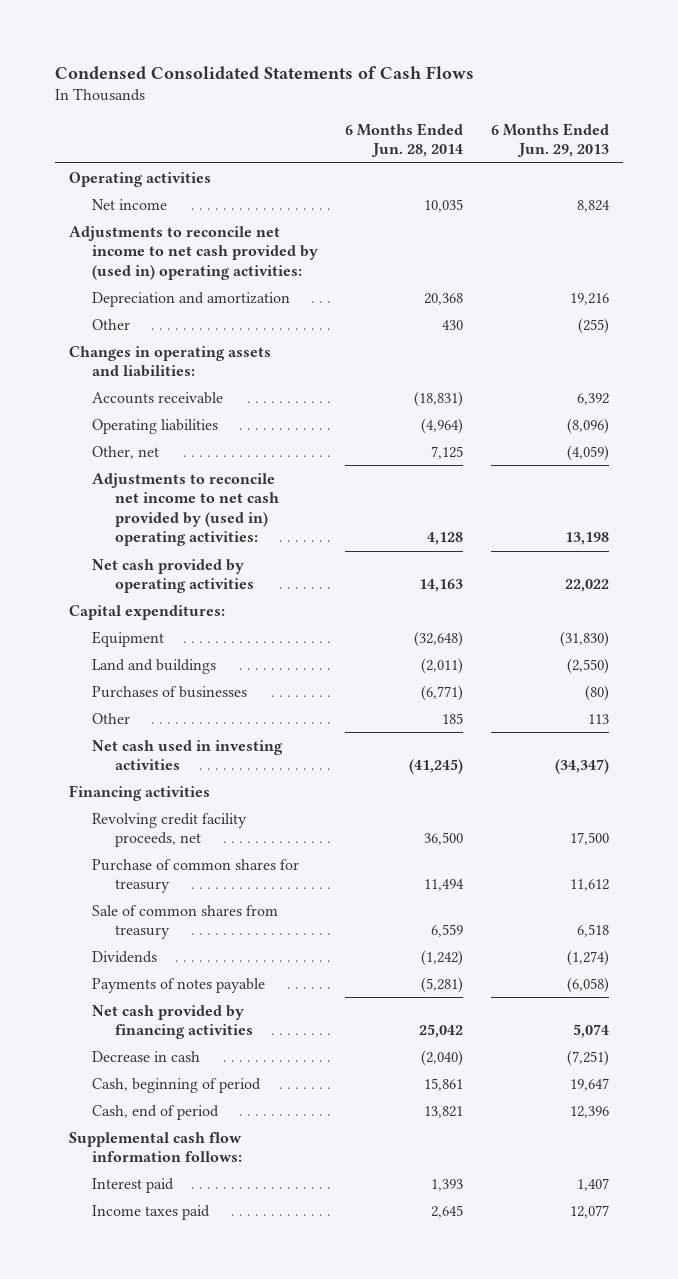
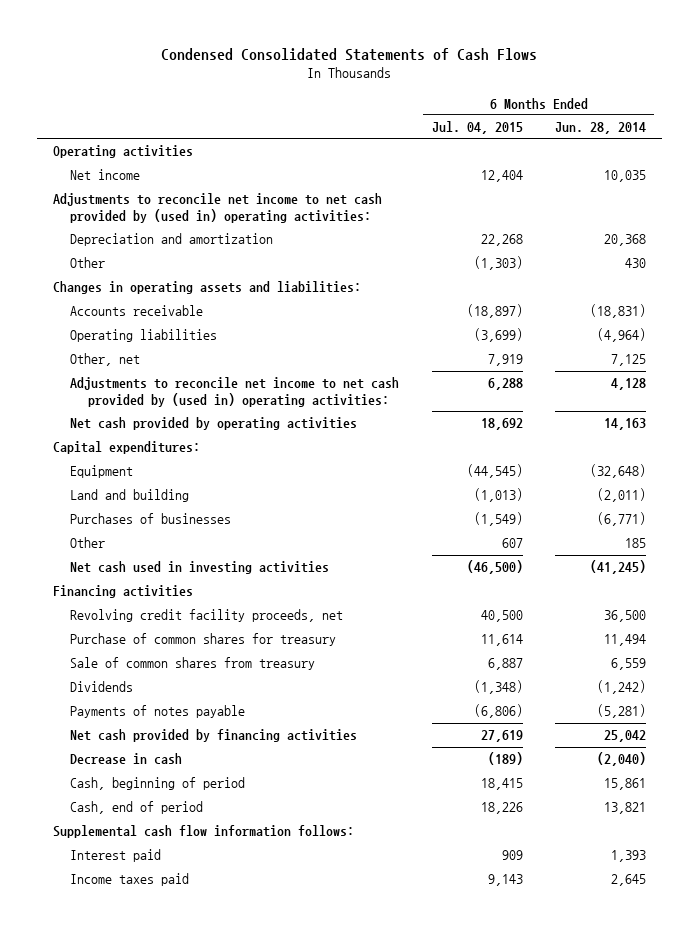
- | 6 Months Ended Jun. 28, 2014 | 6 Months Ended Jun. 29, 2013
+ | 6 Months Ended Jul. 04, 2015 | 6 Months Ended Jun. 28, 2014
- Land and buildings | (2,011) | (2,550)
+ Land and building | (1,013) | (2,011)

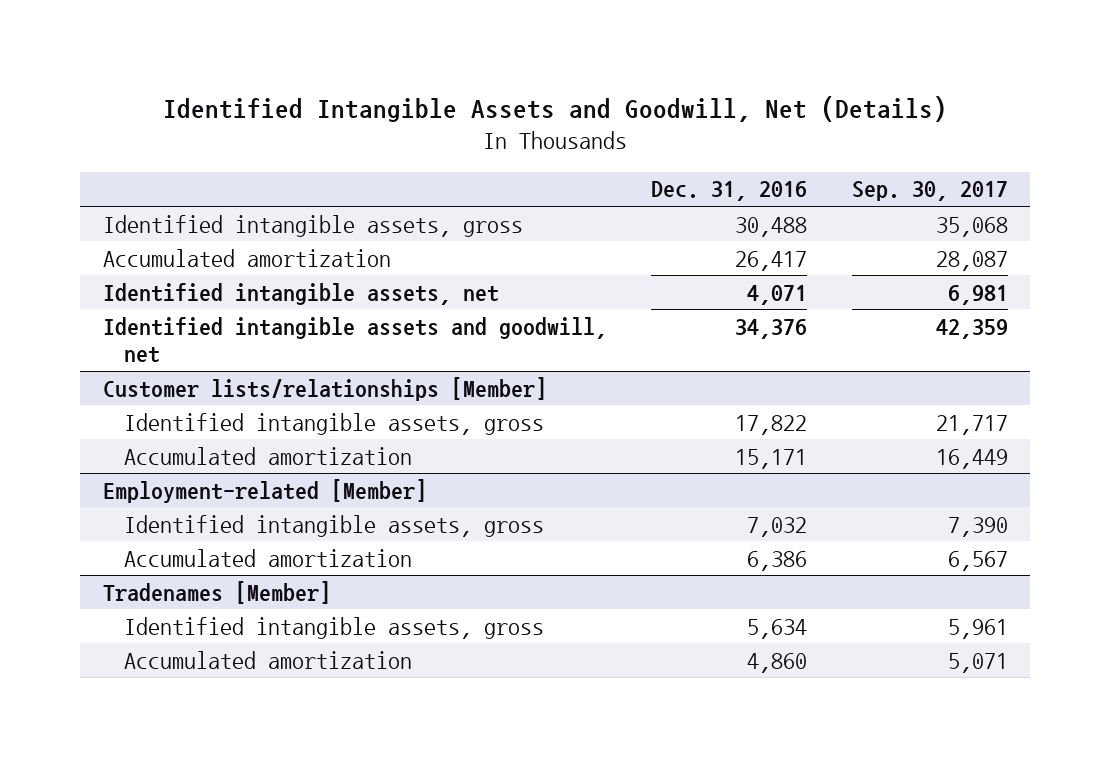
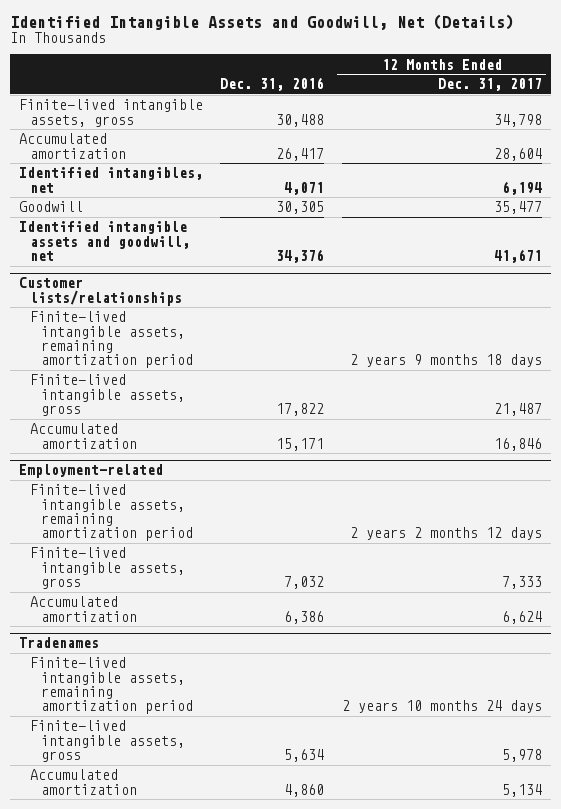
- | Dec. 31, 2016 | Sep. 30, 2017
+ | Dec. 31, 2016 | 12 Months Ended Dec. 31, 2017
- Identified intangible assets, gross | 30,488 | 35,068
+ Finite-lived intangible assets, gross | 30,488 | 34,798
- Identified intangible assets, net | 4,071 | 6,981
+ Identified intangibles, net | 4,071 | 6,194
+ Goodwill | 30,305 | 35,477
- Customer lists/relationships [Member]
- Identified intangible assets, gross | 17,822 | 21,717
+ Customer lists/relationships
+ Finite-lived intangible assets, remaining amortization period | | 2 years 9 months 18 days
+ Finite-lived intangible assets, gross | 17,822 | 21,487
- Employment-related [Member]
- Identified intangible assets, gross | 7,032 | 7,390
+ Employment-related
+ Finite-lived intangible assets, remaining amortization period | | 2 years 2 months 12 days
+ Finite-lived intangible assets, gross | 7,032 | 7,333
- Tradenames [Member]
- Identified intangible assets, gross | 5,634 | 5,961
+ Tradenames
+ Finite-lived intangible assets, remaining amortization period | | 2 years 10 months 24 days
+ Finite-lived intangible assets, gross | 5,634 | 5,978

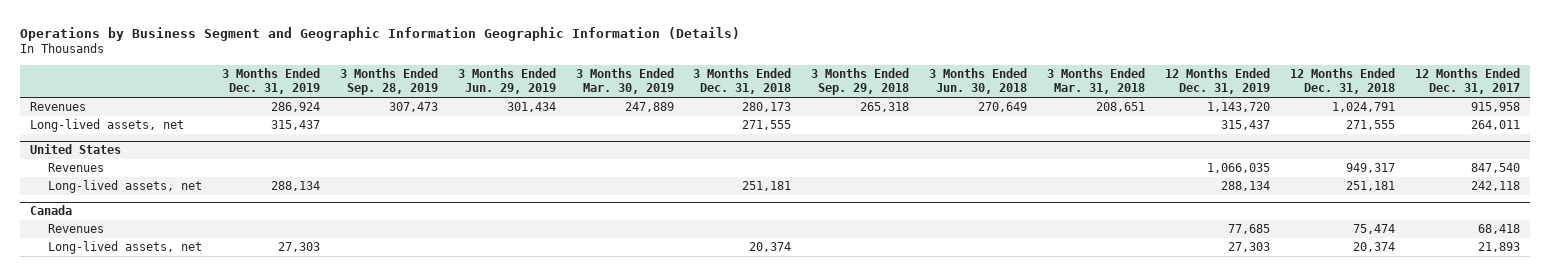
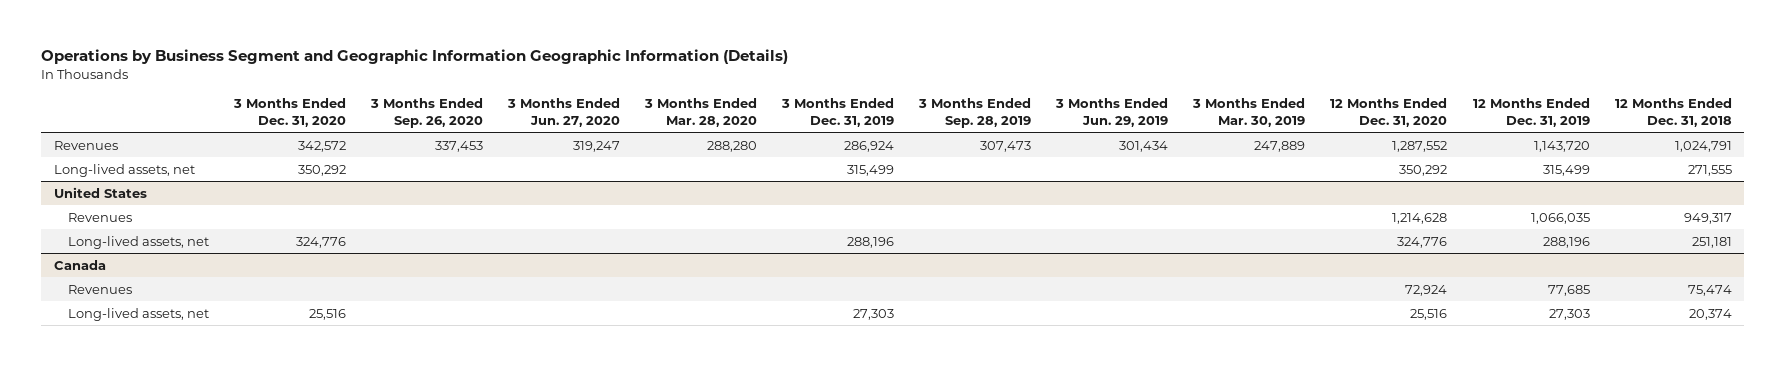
- | 3 Months Ended Dec. 31, 2019 | 3 Months Ended Sep. 28, 2019 | 3 Months Ended Jun. 29, 2019 | 3 Months Ended Mar. 30, 2019 | 3 Months Ended Dec. 31, 2018 | 3 Months Ended Sep. 29, 2018 | 3 Months Ended Jun. 30, 2018 | 3 Months Ended Mar. 31, 2018 | 12 Months Ended Dec. 31, 2019 | 12 Months Ended Dec. 31, 2018 | 12 Months Ended Dec. 31, 2017
+ | 3 Months Ended Dec. 31, 2020 | 3 Months Ended Sep. 26, 2020 | 3 Months Ended Jun. 27, 2020 | 3 Months Ended Mar. 28, 2020 | 3 Months Ended Dec. 31, 2019 | 3 Months Ended Sep. 28, 2019 | 3 Months Ended Jun. 29, 2019 | 3 Months Ended Mar. 30, 2019 | 12 Months Ended Dec. 31, 2020 | 12 Months Ended Dec. 31, 2019 | 12 Months Ended Dec. 31, 2018
- Long-lived assets, net | 315,437 | | | | 271,555 | | | | 315,437 | 271,555 | 264,011
+ Long-lived assets, net | 350,292 | | | | 315,499 | | | | 350,292 | 315,499 | 271,555
@ United States
- Long-lived assets, net | 288,134 | | | | 251,181 | | | | 288,134 | 251,181 | 242,118
+ Long-lived assets, net | 324,776 | | | | 288,196 | | | | 324,776 | 288,196 | 251,181

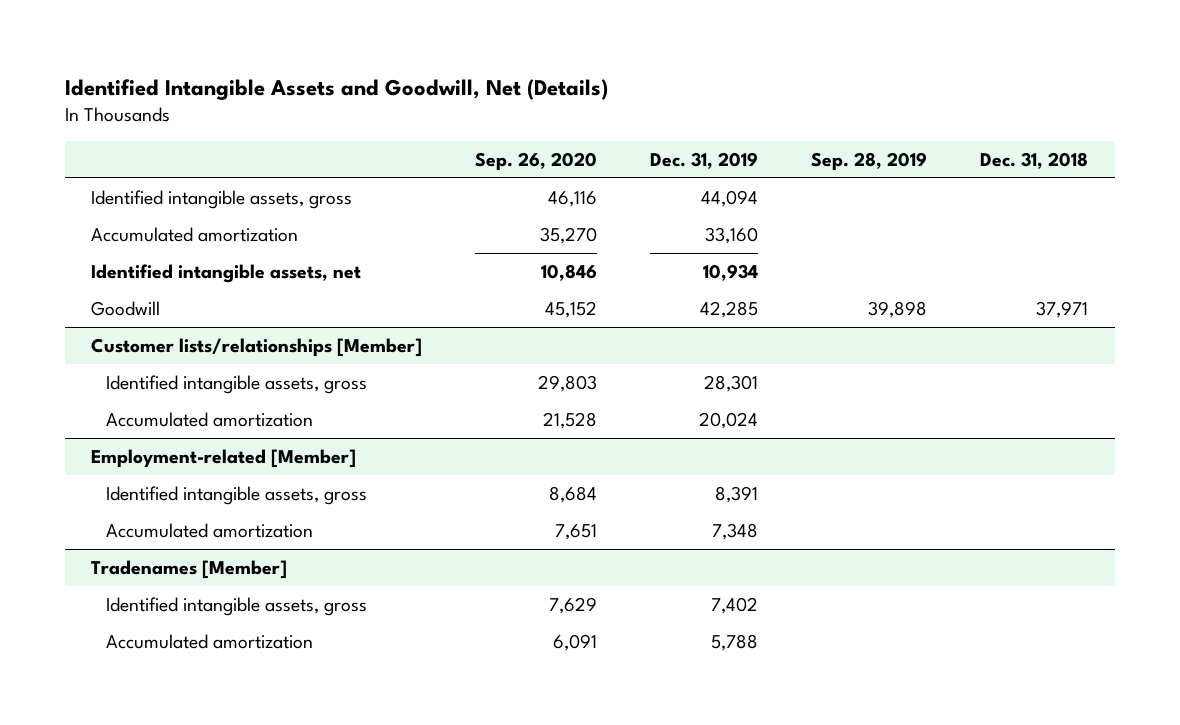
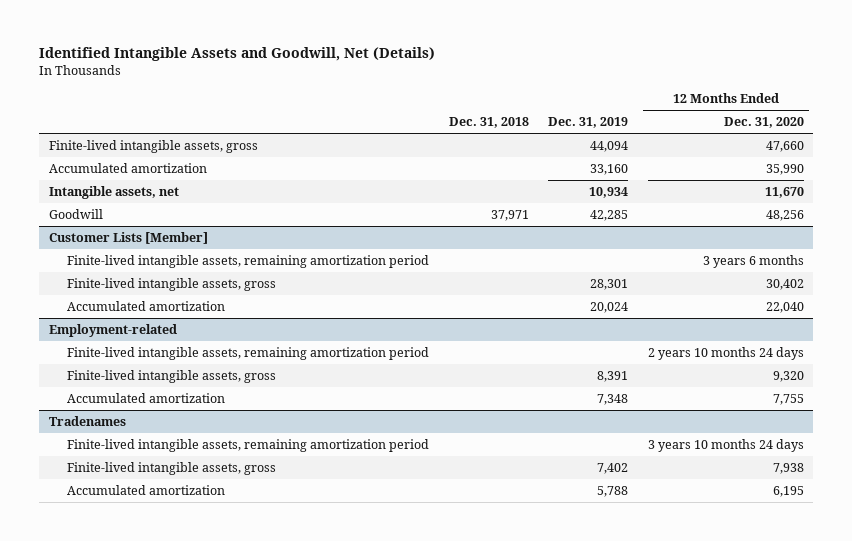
- | Sep. 26, 2020 | Dec. 31, 2019 | Sep. 28, 2019 | Dec. 31, 2018
+ | Dec. 31, 2018 | Dec. 31, 2019 | 12 Months Ended Dec. 31, 2020
- Identified intangible assets, gross | 46,116 | 44,094 | |
+ Finite-lived intangible assets, gross | | 44,094 | 47,660
- Identified intangible assets, net | 10,846 | 10,934 | |
+ Intangible assets, net | | 10,934 | 11,670
- Customer lists/relationships [Member]
- Identified intangible assets, gross | 29,803 | 28,301 | |
+ Customer Lists [Member]
+ Finite-lived intangible assets, remaining amortization period | | | 3 years 6 months
+ Finite-lived intangible assets, gross | | 28,301 | 30,402
- Employment-related [Member]
- Identified intangible assets, gross | 8,684 | 8,391 | |
+ Employment-related
+ Finite-lived intangible assets, remaining amortization period | | | 2 years 10 months 24 days
+ Finite-lived intangible assets, gross | | 8,391 | 9,320
- Tradenames [Member]
- Identified intangible assets, gross | 7,629 | 7,402 | |
+ Tradenames
+ Finite-lived intangible assets, remaining amortization period | | | 3 years 10 months 24 days
+ Finite-lived intangible assets, gross | | 7,402 | 7,938

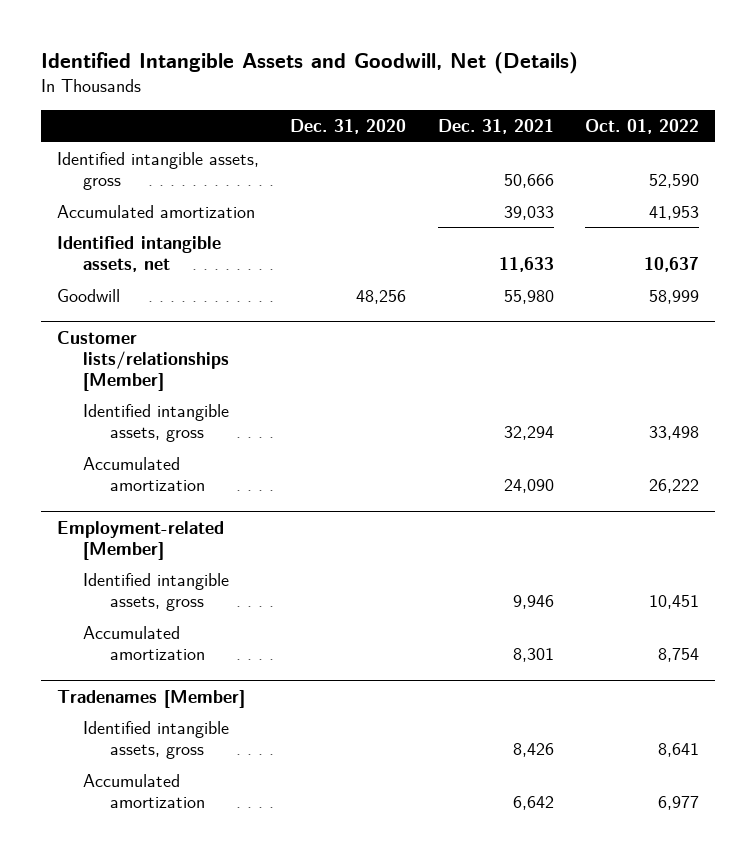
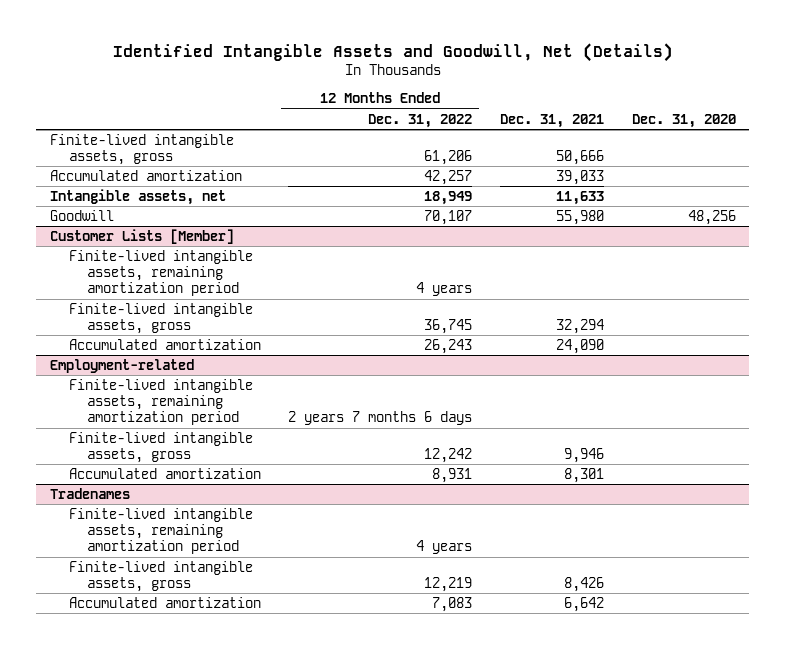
- | Dec. 31, 2020 | Dec. 31, 2021 | Oct. 01, 2022
+ | 12 Months Ended Dec. 31, 2022 | Dec. 31, 2021 | Dec. 31, 2020
- Identified intangible assets, gross | | 50,666 | 52,590
+ Finite-lived intangible assets, gross | 61,206 | 50,666 |
- Identified intangible assets, net | | 11,633 | 10,637
+ Intangible assets, net | 18,949 | 11,633 |
- Customer lists/relationships [Member]
- Identified intangible assets, gross | | 32,294 | 33,498
+ Customer Lists [Member]
+ Finite-lived intangible assets, remaining amortization period | 4 years | |
+ Finite-lived intangible assets, gross | 36,745 | 32,294 |
- Employment-related [Member]
- Identified intangible assets, gross | | 9,946 | 10,451
+ Employment-related
+ Finite-lived intangible assets, remaining amortization period | 2 years 7 months 6 days | |
+ Finite-lived intangible assets, gross | 12,242 | 9,946 |
- Tradenames [Member]
- Identified intangible assets, gross | | 8,426 | 8,641
+ Tradenames
+ Finite-lived intangible assets, remaining amortization period | 4 years | |
+ Finite-lived intangible assets, gross | 12,219 | 8,426 |

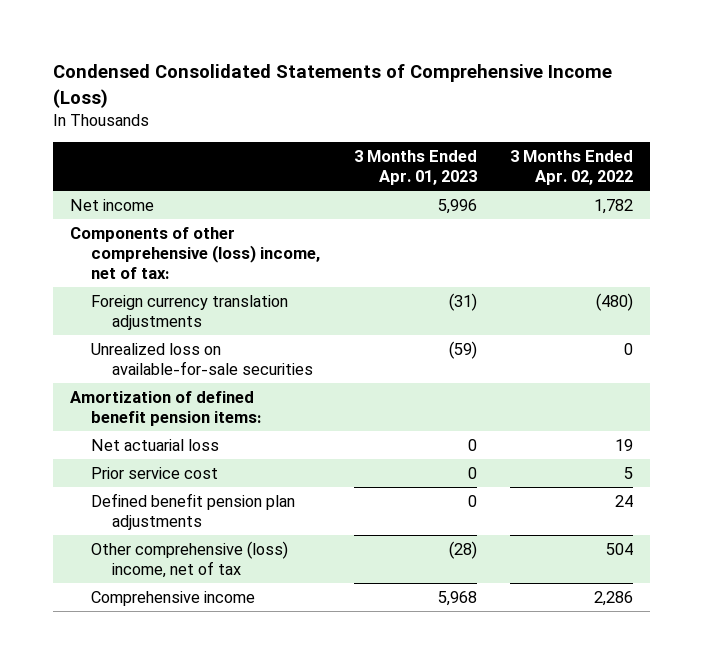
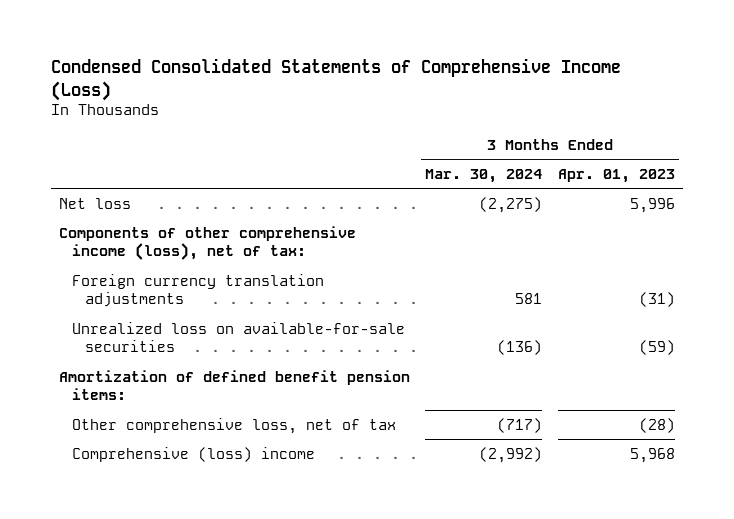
- | 3 Months Ended Apr. 01, 2023 | 3 Months Ended Apr. 02, 2022
+ | 3 Months Ended Mar. 30, 2024 | 3 Months Ended Apr. 01, 2023
- Net income | 5,996 | 1,782
- Components of other comprehensive (loss) income, net of tax:
+ Net loss | (2,275) | 5,996
+ Components of other comprehensive income (loss), net of tax:
- Net actuarial loss | 0 | 19
- Prior service cost | 0 | 5
- Defined benefit pension plan adjustments | 0 | 24
- Other comprehensive (loss) income, net of tax | (28) | 504
- Comprehensive income | 5,968 | 2,286
+ Other comprehensive loss, net of tax | (717) | (28)
+ Comprehensive (loss) income | (2,992) | 5,968

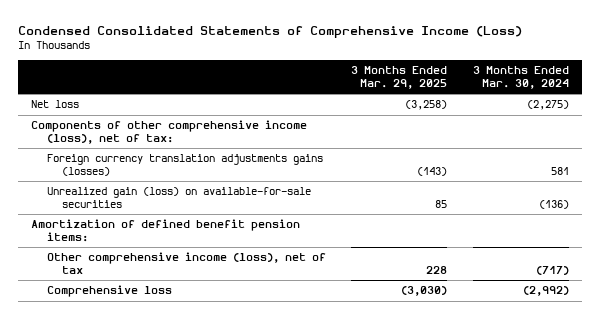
- | 3 Months Ended Mar. 30, 2024 | 3 Months Ended Apr. 01, 2023
+ | 3 Months Ended Mar. 29, 2025 | 3 Months Ended Mar. 30, 2024
- Foreign currency translation adjustments | 581 | (31)
- Unrealized loss on available-for-sale securities | (136) | (59)
+ Foreign currency translation adjustments gains (losses) | (143) | 581
+ Unrealized gain (loss) on available-for-sale securities | 85 | (136)
- Other comprehensive loss, net of tax | (717) | (28)
- Comprehensive (loss) income | (2,992) | 5,968
+ Other comprehensive income (loss), net of tax | 228 | (717)
+ Comprehensive loss | (3,030) | (2,992)

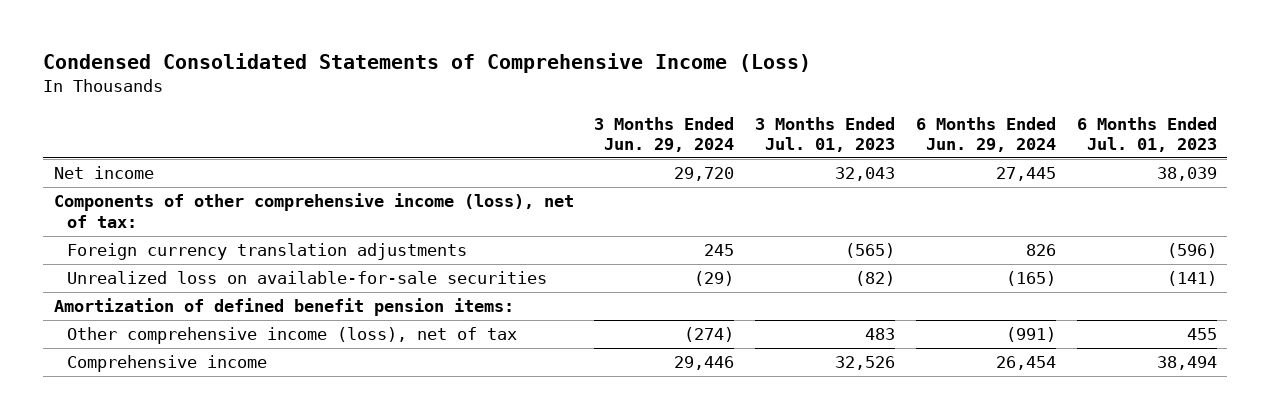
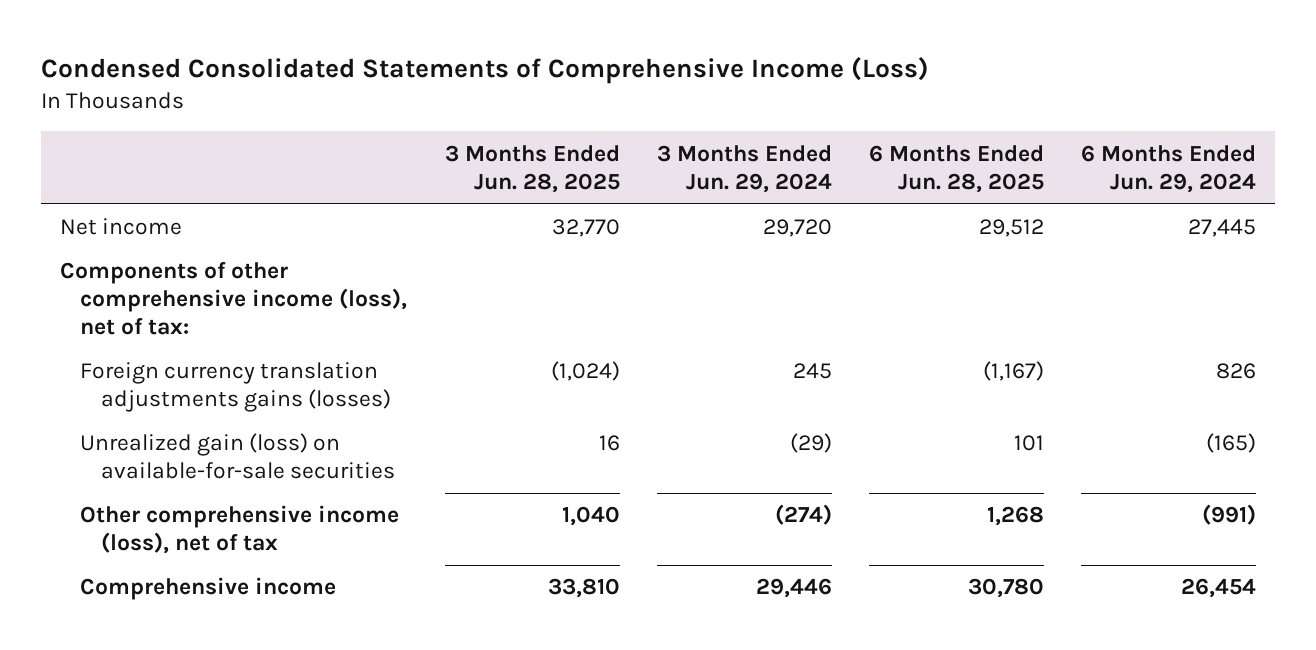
- | 3 Months Ended Jun. 29, 2024 | 3 Months Ended Jul. 01, 2023 | 6 Months Ended Jun. 29, 2024 | 6 Months Ended Jul. 01, 2023
+ | 3 Months Ended Jun. 28, 2025 | 3 Months Ended Jun. 29, 2024 | 6 Months Ended Jun. 28, 2025 | 6 Months Ended Jun. 29, 2024
- Foreign currency translation adjustments | 245 | (565) | 826 | (596)
- Unrealized loss on available-for-sale securities | (29) | (82) | (165) | (141)
- Amortization of defined benefit pension items:
+ Foreign currency translation adjustments gains (losses) | (1,024) | 245 | (1,167) | 826
+ Unrealized gain (loss) on available-for-sale securities | 16 | (29) | 101 | (165)

